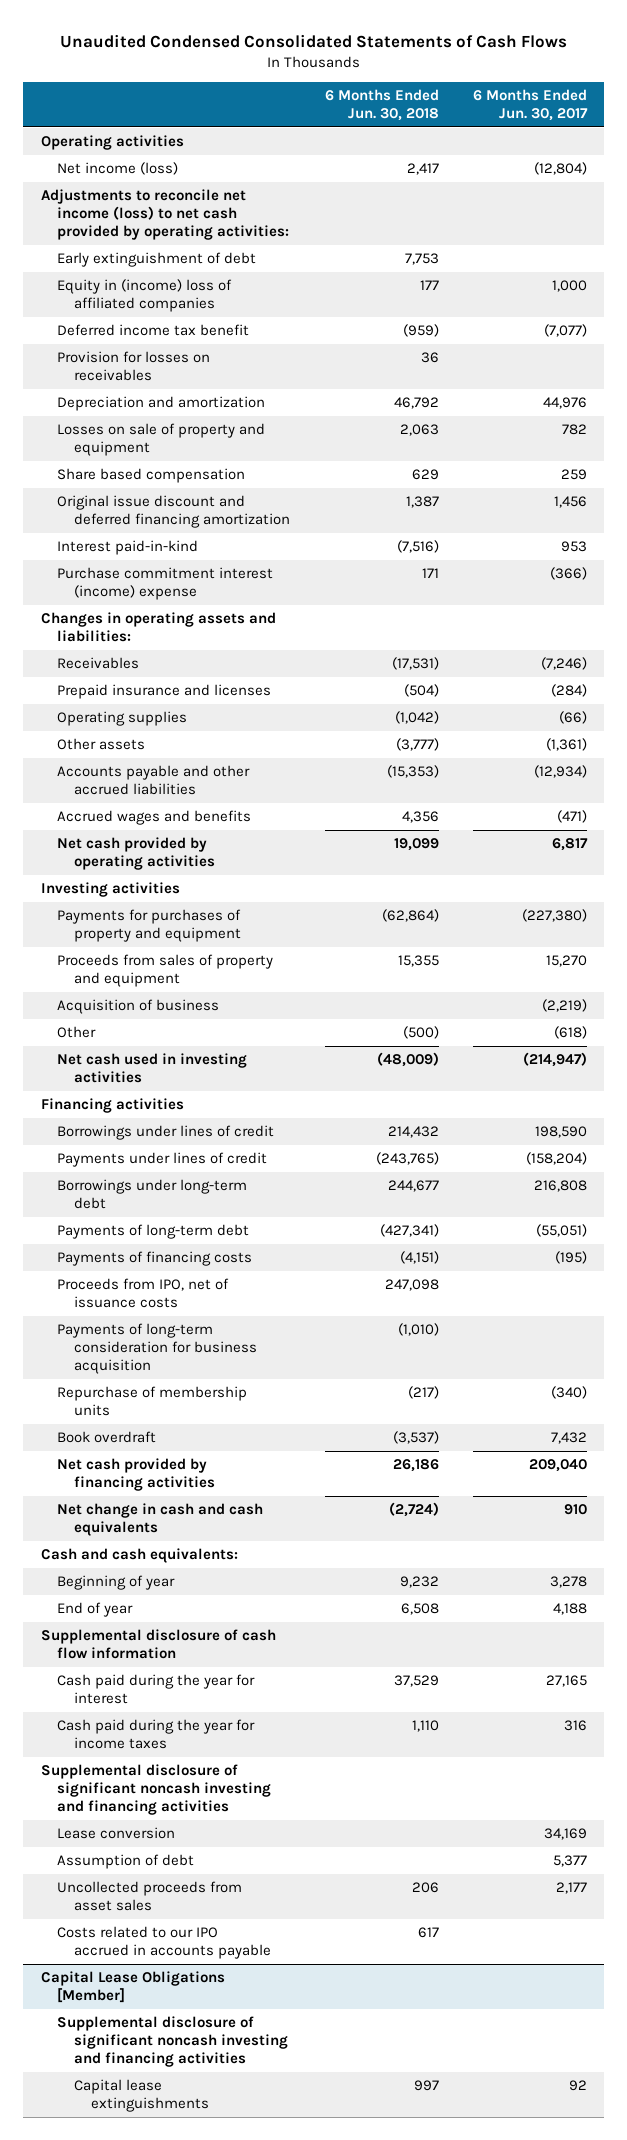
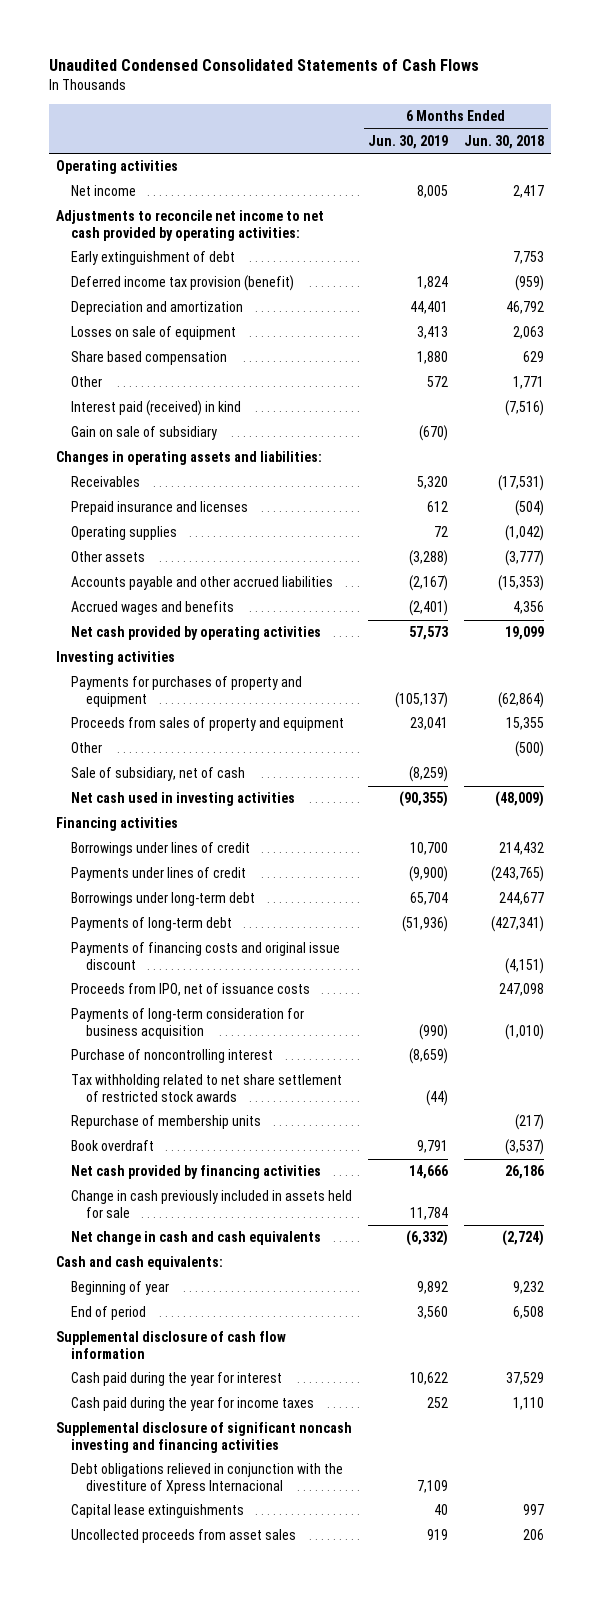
- | 6 Months Ended Jun. 30, 2018 | 6 Months Ended Jun. 30, 2017
+ | 6 Months Ended Jun. 30, 2019 | 6 Months Ended Jun. 30, 2018
- Net income (loss) | 2,417 | (12,804)
- Adjustments to reconcile net income (loss) to net cash provided by operating activities:
+ Net income | 8,005 | 2,417
+ Adjustments to reconcile net income to net cash provided by operating activities:
- Equity in (income) loss of affiliated companies | 177 | 1,000
- Deferred income tax benefit | (959) | (7,077)
- Provision for losses on receivables | 36 |
+ Deferred income tax provision (benefit) | 1,824 | (959)
- Losses on sale of property and equipment | 2,063 | 782
+ Losses on sale of equipment | 3,413 | 2,063
- Original issue discount and deferred financing amortization | 1,387 | 1,456
- Interest paid-in-kind | (7,516) | 953
- Purchase commitment interest (income) expense | 171 | (366)
+ Other | 572 | 1,771
+ Interest paid (received) in kind | | (7,516)
+ Gain on sale of subsidiary | (670) |
- Acquisition of business | | (2,219)
+ Sale of subsidiary, net of cash | (8,259) |
- Payments of financing costs | (4,151) | (195)
+ Payments of financing costs and original issue discount | | (4,151)
+ Purchase of noncontrolling interest | (8,659) |
+ Tax withholding related to net share settlement of restricted stock awards | (44) |
+ Change in cash previously included in assets held for sale | 11,784 |
- End of year | 6,508 | 4,188
+ End of period | 3,560 | 6,508
- Lease conversion | | 34,169
- Assumption of debt | | 5,377
- Costs related to our IPO accrued in accounts payable | 617 |
- Capital Lease Obligations [Member]
- Supplemental disclosure of significant noncash investing and financing activities
+ Debt obligations relieved in conjunction with the divestiture of Xpress Internacional | 7,109 |
moved down: Uncollected proceeds from asset sales | 919 | 206

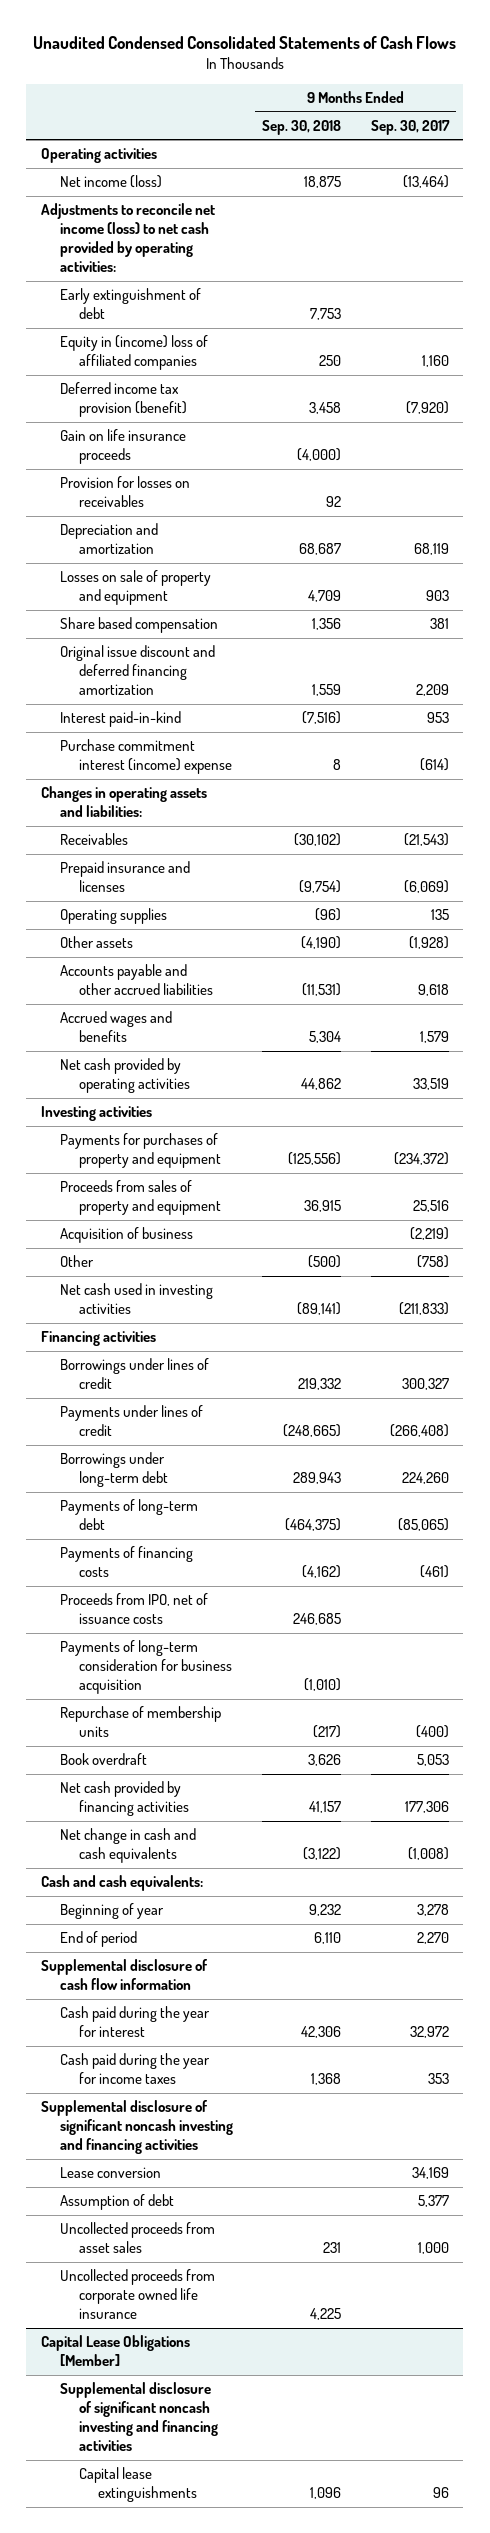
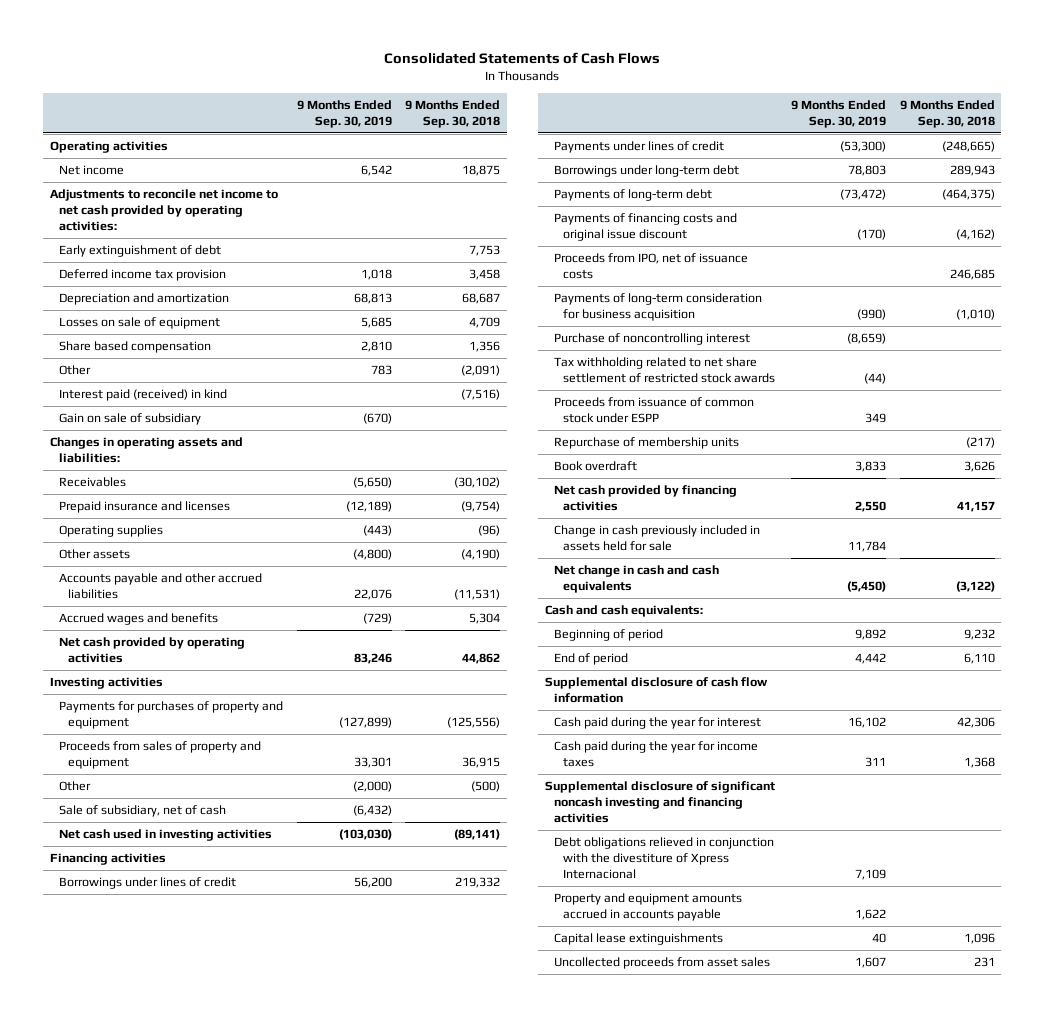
- Unaudited Condensed Consolidated Statements of Cash Flows
+ Consolidated Statements of Cash Flows
- | 9 Months Ended Sep. 30, 2018 | 9 Months Ended Sep. 30, 2017
+ | 9 Months Ended Sep. 30, 2019 | 9 Months Ended Sep. 30, 2018
- Net income (loss) | 18,875 | (13,464)
- Adjustments to reconcile net income (loss) to net cash provided by operating activities:
+ Net income | 6,542 | 18,875
+ Adjustments to reconcile net income to net cash provided by operating activities:
- Equity in (income) loss of affiliated companies | 250 | 1,160
- Deferred income tax provision (benefit) | 3,458 | (7,920)
- Gain on life insurance proceeds | (4,000) |
- Provision for losses on receivables | 92 |
+ Deferred income tax provision | 1,018 | 3,458
- Losses on sale of property and equipment | 4,709 | 903
+ Losses on sale of equipment | 5,685 | 4,709
- Original issue discount and deferred financing amortization | 1,559 | 2,209
- Interest paid-in-kind | (7,516) | 953
- Purchase commitment interest (income) expense | 8 | (614)
+ Other | 783 | (2,091)
+ Interest paid (received) in kind | | (7,516)
+ Gain on sale of subsidiary | (670) |
- Acquisition of business | | (2,219)
+ Sale of subsidiary, net of cash | (6,432) |
- Payments of financing costs | (4,162) | (461)
+ Payments of financing costs and original issue discount | (170) | (4,162)
+ Purchase of noncontrolling interest | (8,659) |
+ Tax withholding related to net share settlement of restricted stock awards | (44) |
+ Proceeds from issuance of common stock under ESPP | 349 |
+ Change in cash previously included in assets held for sale | 11,784 |
- Beginning of year | 9,232 | 3,278
+ Beginning of period | 9,892 | 9,232
- Lease conversion | | 34,169
- Assumption of debt | | 5,377
- Uncollected proceeds from corporate owned life insurance | 4,225 |
- Capital Lease Obligations [Member]
- Supplemental disclosure of significant noncash investing and financing activities
+ Debt obligations relieved in conjunction with the divestiture of Xpress Internacional | 7,109 |
+ Property and equipment amounts accrued in accounts payable | 1,622 |
moved down: Uncollected proceeds from asset sales | 1,607 | 231

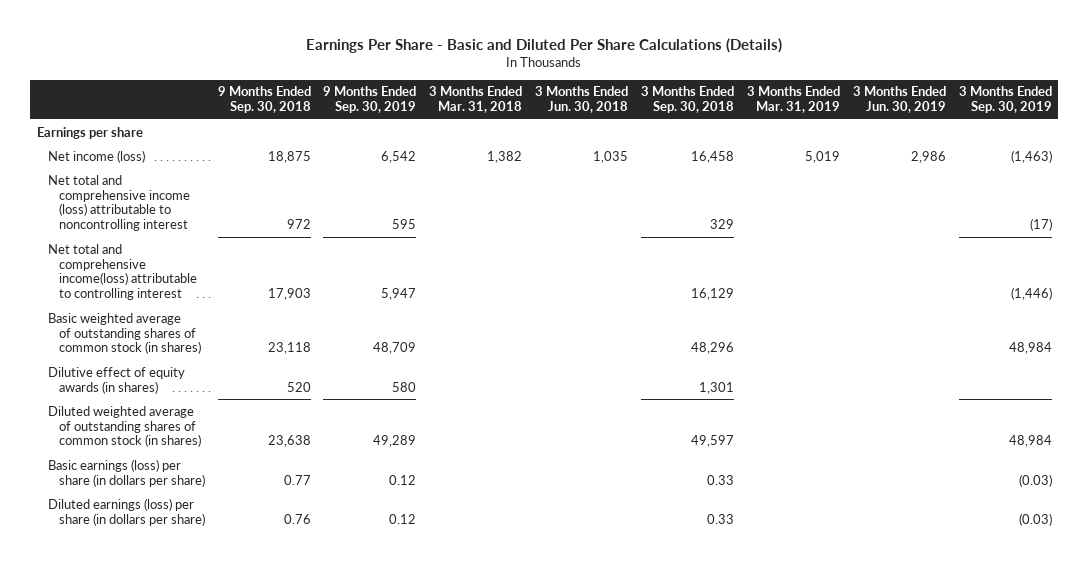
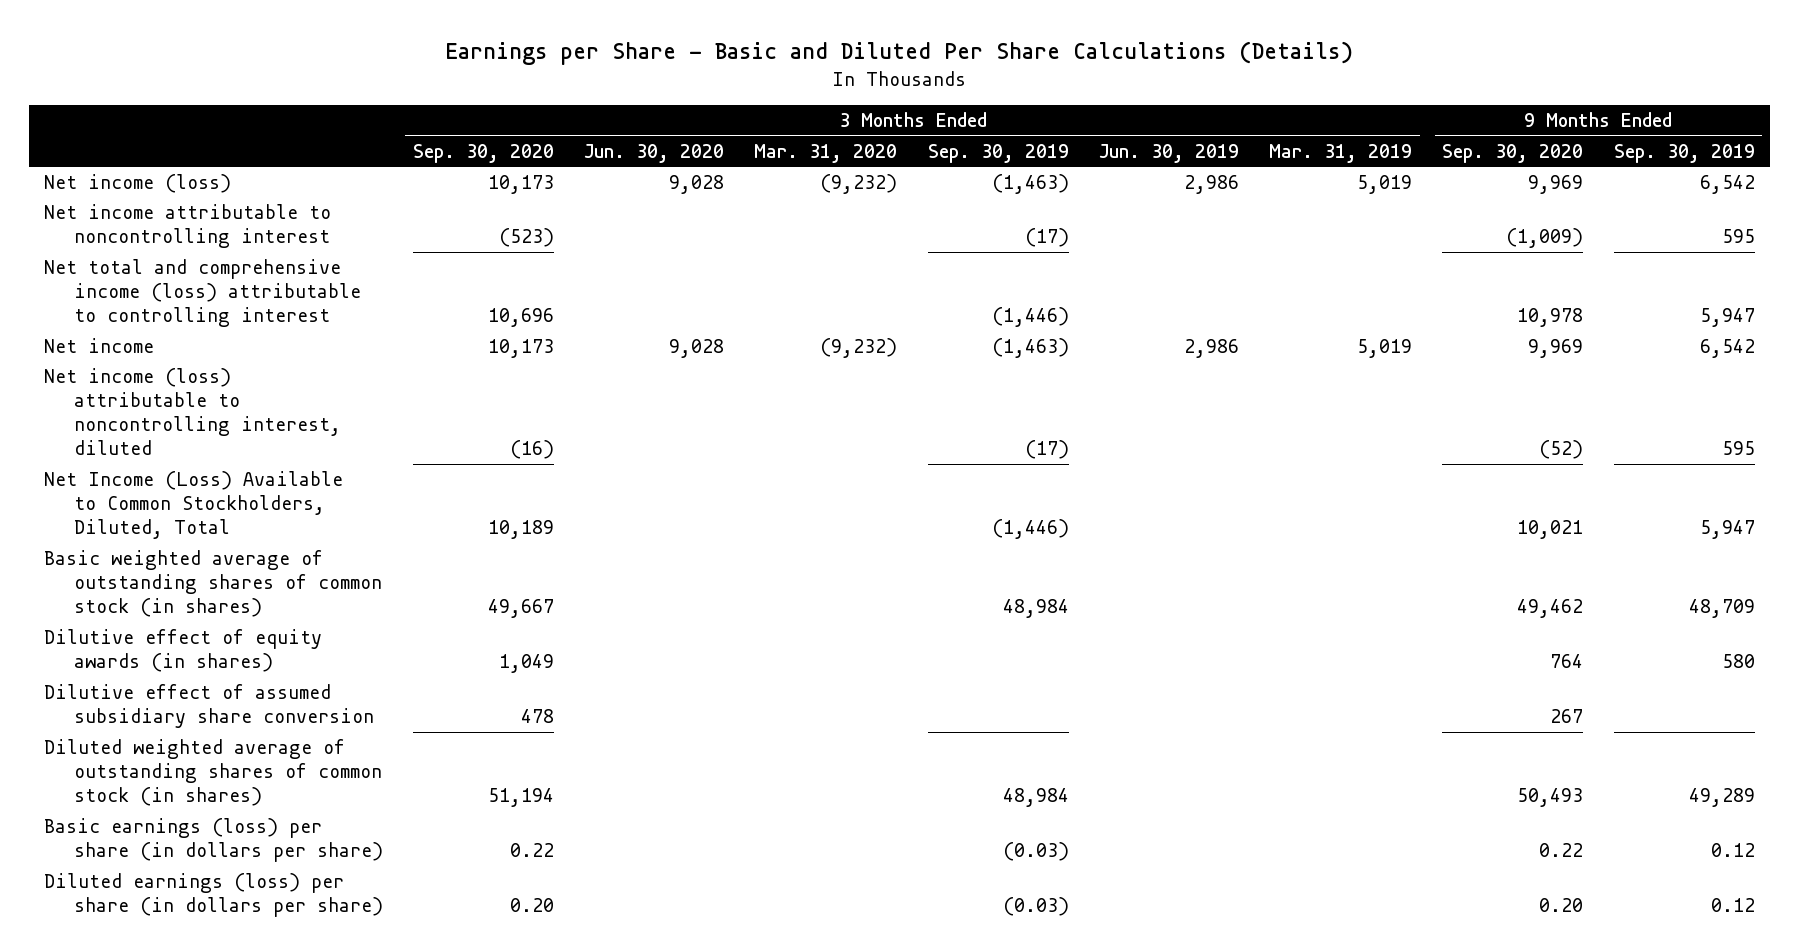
- Earnings Per Share - Basic and Diluted Per Share Calculations (Details)
+ Earnings per Share - Basic and Diluted Per Share Calculations (Details)
- | 9 Months Ended Sep. 30, 2018 | 9 Months Ended Sep. 30, 2019 | 3 Months Ended Mar. 31, 2018 | 3 Months Ended Jun. 30, 2018 | 3 Months Ended Sep. 30, 2018 | 3 Months Ended Mar. 31, 2019 | 3 Months Ended Jun. 30, 2019 | 3 Months Ended Sep. 30, 2019
+ | 3 Months Ended Sep. 30, 2020 | 3 Months Ended Jun. 30, 2020 | 3 Months Ended Mar. 31, 2020 | 3 Months Ended Sep. 30, 2019 | 3 Months Ended Jun. 30, 2019 | 3 Months Ended Mar. 31, 2019 | 9 Months Ended Sep. 30, 2020 | 9 Months Ended Sep. 30, 2019
- Earnings per share
- Net total and comprehensive income (loss) attributable to noncontrolling interest | 972 | 595 | | | 329 | | | (17)
- Net total and comprehensive income(loss) attributable to controlling interest | 17,903 | 5,947 | | | 16,129 | | | (1,446)
+ Net income attributable to noncontrolling interest | (523) | | | (17) | | | (1,009) | 595
+ Net total and comprehensive income (loss) attributable to controlling interest | 10,696 | | | (1,446) | | | 10,978 | 5,947
+ Net income | 10,173 | 9,028 | (9,232) | (1,463) | 2,986 | 5,019 | 9,969 | 6,542
+ Net income (loss) attributable to noncontrolling interest, diluted | (16) | | | (17) | | | (52) | 595
+ Net Income (Loss) Available to Common Stockholders, Diluted, Total | 10,189 | | | (1,446) | | | 10,021 | 5,947
+ Dilutive effect of assumed subsidiary share conversion | 478 | | | | | | 267 |

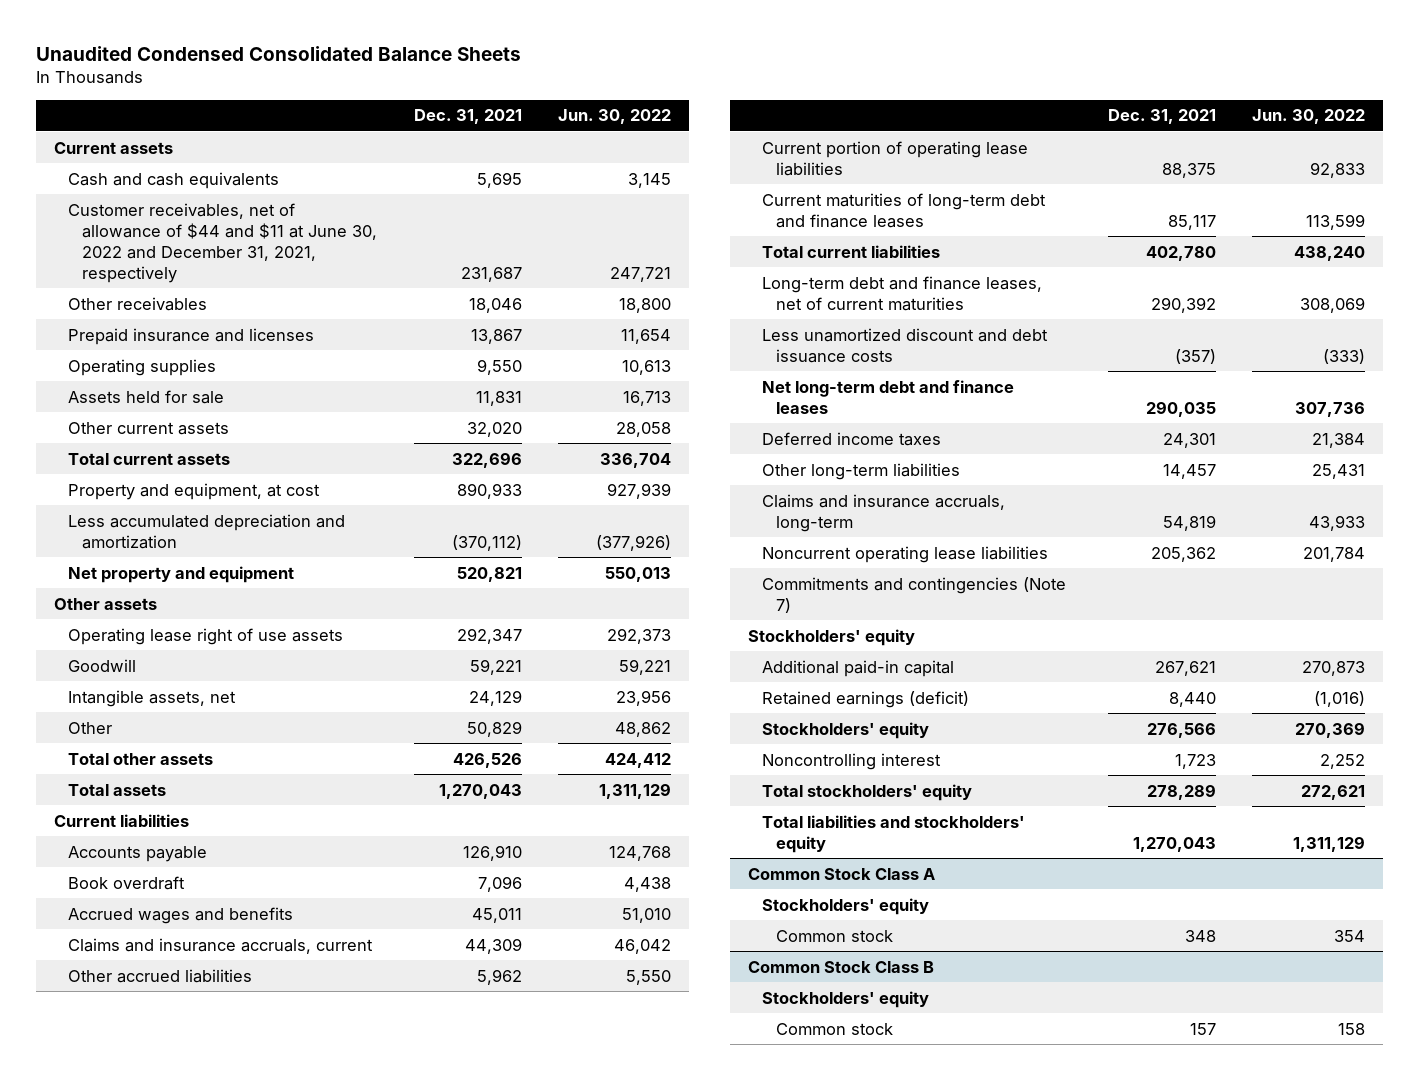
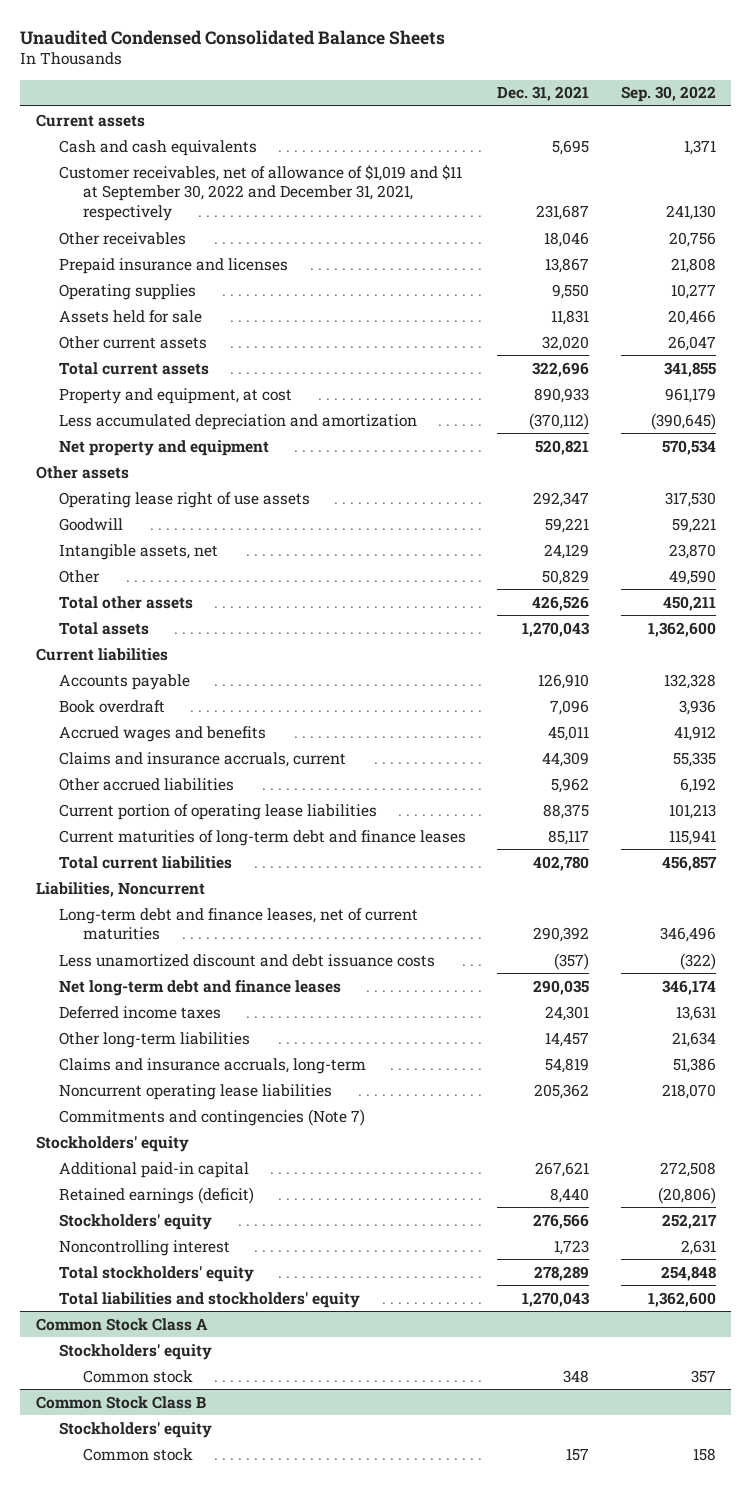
- | Dec. 31, 2021 | Jun. 30, 2022
+ | Dec. 31, 2021 | Sep. 30, 2022
- Customer receivables, net of allowance of $44 and $11 at June 30, 2022 and December 31, 2021, respectively | 231,687 | 247,721
+ Customer receivables, net of allowance of $1,019 and $11 at September 30, 2022 and December 31, 2021, respectively | 231,687 | 241,130
+ Liabilities, Noncurrent

